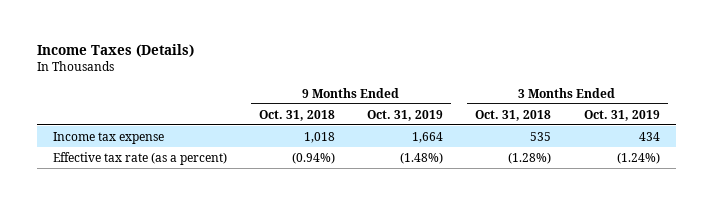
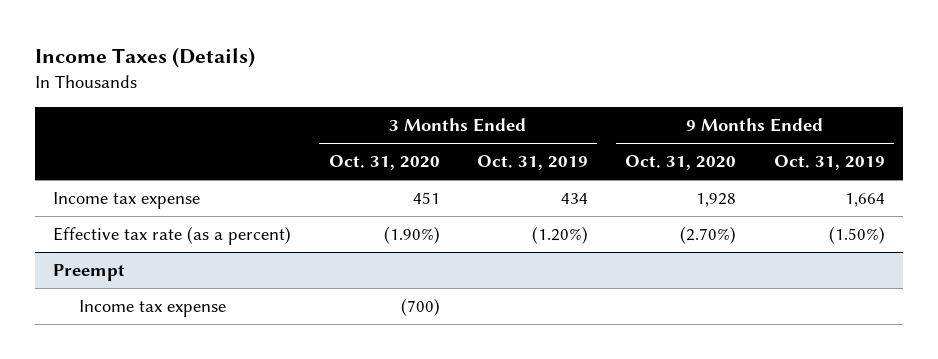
- | 9 Months Ended Oct. 31, 2018 | 9 Months Ended Oct. 31, 2019 | 3 Months Ended Oct. 31, 2018 | 3 Months Ended Oct. 31, 2019
+ | 3 Months Ended Oct. 31, 2020 | 3 Months Ended Oct. 31, 2019 | 9 Months Ended Oct. 31, 2020 | 9 Months Ended Oct. 31, 2019
- Effective tax rate (as a percent) | (0.94%) | (1.48%) | (1.28%) | (1.24%)
+ Effective tax rate (as a percent) | (1.90%) | (1.20%) | (2.70%) | (1.50%)
+ Preempt
+ Income tax expense | (700) | | |

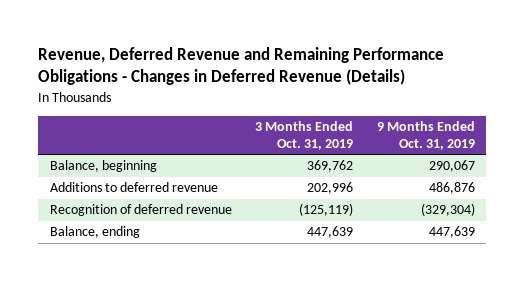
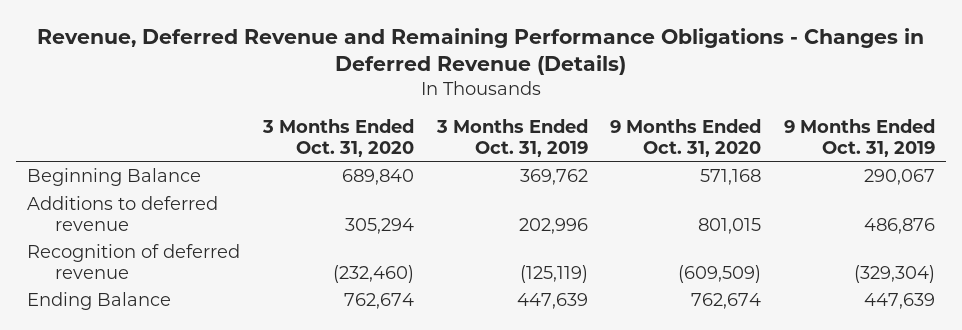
- | 3 Months Ended Oct. 31, 2019 | 9 Months Ended Oct. 31, 2019
+ | 3 Months Ended Oct. 31, 2020 | 3 Months Ended Oct. 31, 2019 | 9 Months Ended Oct. 31, 2020 | 9 Months Ended Oct. 31, 2019
- Balance, beginning | 369,762 | 290,067
+ Beginning Balance | 689,840 | 369,762 | 571,168 | 290,067
- Balance, ending | 447,639 | 447,639
+ Ending Balance | 762,674 | 447,639 | 762,674 | 447,639

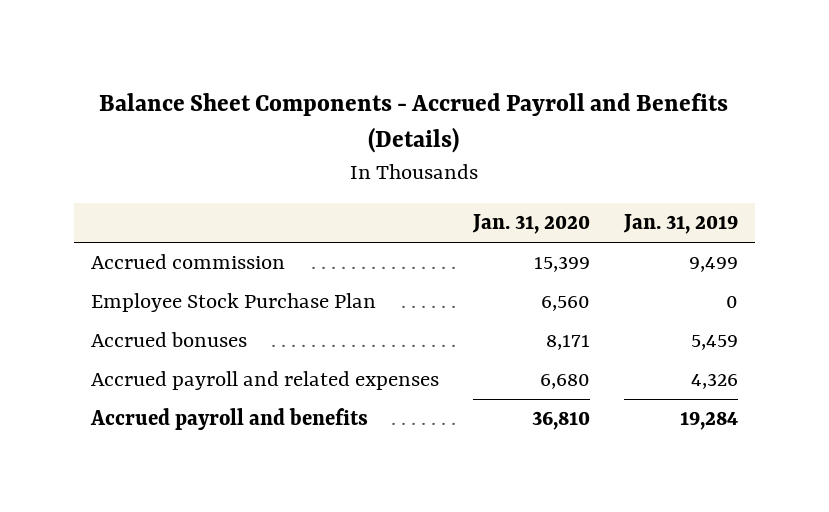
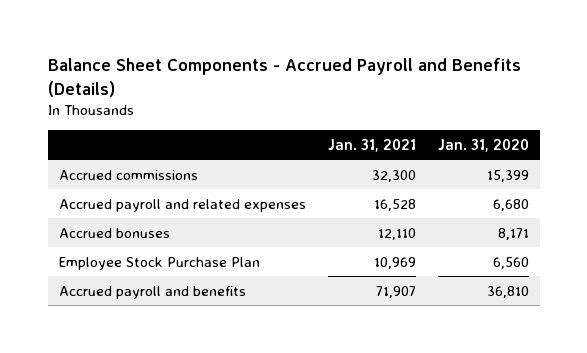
- | Jan. 31, 2020 | Jan. 31, 2019
+ | Jan. 31, 2021 | Jan. 31, 2020
- Accrued commission | 15,399 | 9,499
+ Accrued commissions | 32,300 | 15,399
moved down: Accrued bonuses | 12,110 | 8,171
moved down: Employee Stock Purchase Plan | 10,969 | 6,560

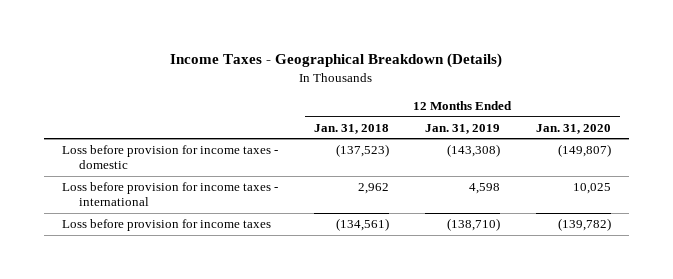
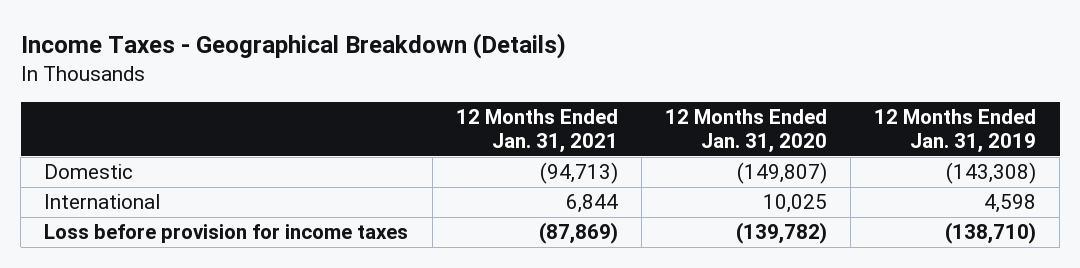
- | 12 Months Ended Jan. 31, 2018 | 12 Months Ended Jan. 31, 2019 | 12 Months Ended Jan. 31, 2020
+ | 12 Months Ended Jan. 31, 2021 | 12 Months Ended Jan. 31, 2020 | 12 Months Ended Jan. 31, 2019
- Loss before provision for income taxes - domestic | (137,523) | (143,308) | (149,807)
- Loss before provision for income taxes - international | 2,962 | 4,598 | 10,025
+ Domestic | (94,713) | (149,807) | (143,308)
+ International | 6,844 | 10,025 | 4,598

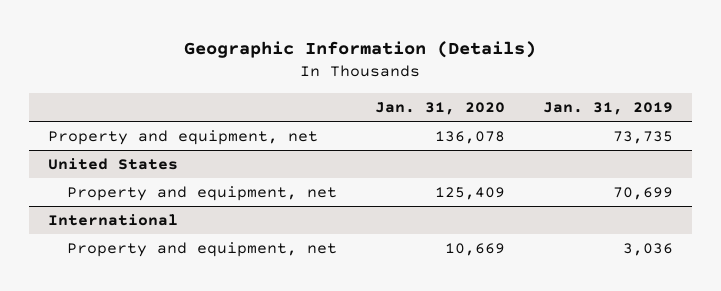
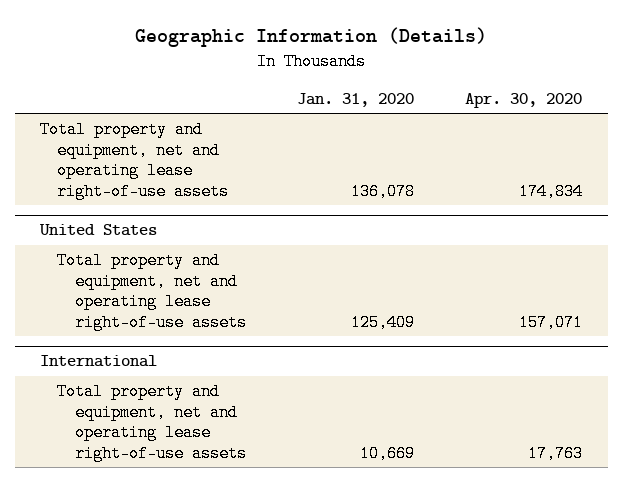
- | Jan. 31, 2020 | Jan. 31, 2019
+ | Jan. 31, 2020 | Apr. 30, 2020
- Property and equipment, net | 136,078 | 73,735
+ Total property and equipment, net and operating lease right-of-use assets | 136,078 | 174,834
@ United States
- Property and equipment, net | 125,409 | 70,699
+ Total property and equipment, net and operating lease right-of-use assets | 125,409 | 157,071
@ International
- Property and equipment, net | 10,669 | 3,036
+ Total property and equipment, net and operating lease right-of-use assets | 10,669 | 17,763

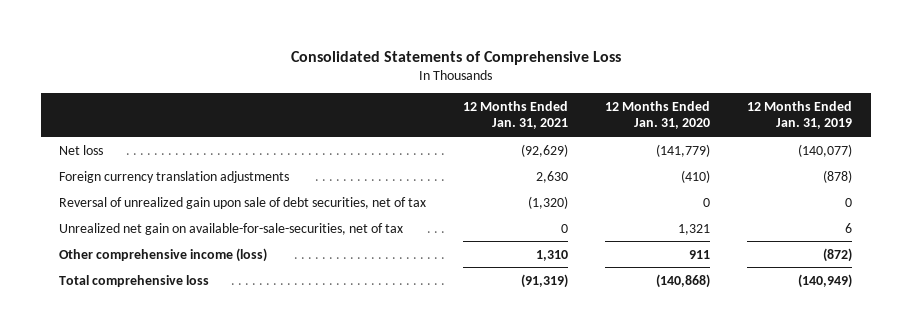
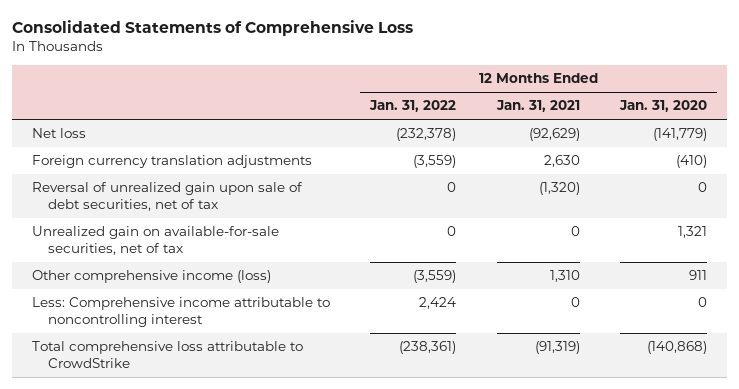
- | 12 Months Ended Jan. 31, 2021 | 12 Months Ended Jan. 31, 2020 | 12 Months Ended Jan. 31, 2019
+ | 12 Months Ended Jan. 31, 2022 | 12 Months Ended Jan. 31, 2021 | 12 Months Ended Jan. 31, 2020
- Unrealized net gain on available-for-sale-securities, net of tax | 0 | 1,321 | 6
+ Unrealized gain on available-for-sale securities, net of tax | 0 | 0 | 1,321
- Total comprehensive loss | (91,319) | (140,868) | (140,949)
+ Less: Comprehensive income attributable to noncontrolling interest | 2,424 | 0 | 0
+ Total comprehensive loss attributable to CrowdStrike | (238,361) | (91,319) | (140,868)

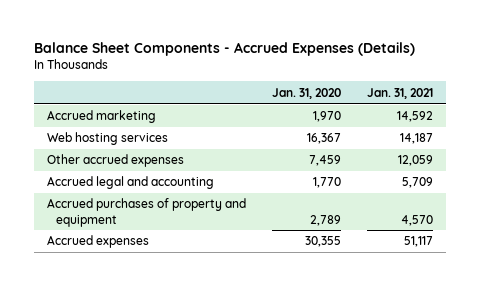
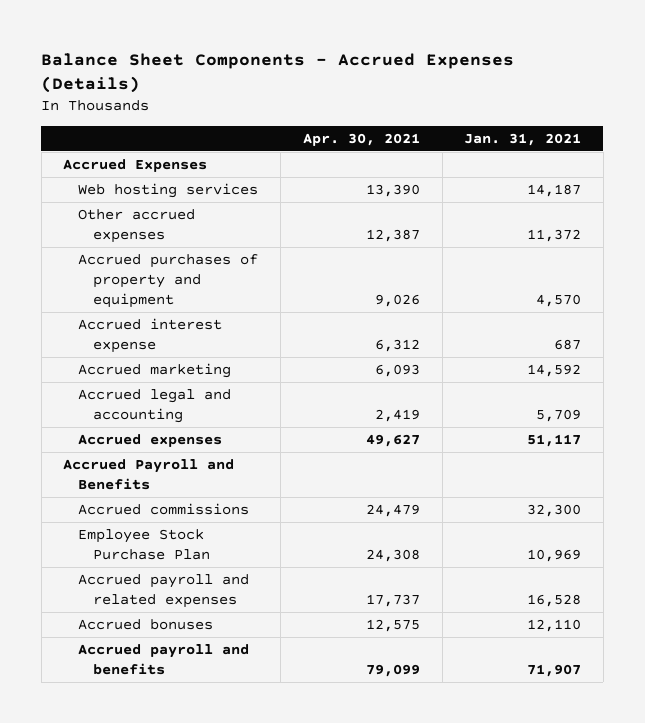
- | Jan. 31, 2020 | Jan. 31, 2021
+ | Apr. 30, 2021 | Jan. 31, 2021
+ Accrued Expenses
- Other accrued expenses | 7,459 | 12,059
+ Other accrued expenses | 12,387 | 11,372
+ Accrued interest expense | 6,312 | 687
moved down: Accrued marketing | 6,093 | 14,592
moved down: Accrued legal and accounting | 2,419 | 5,709
+ Accrued Payroll and Benefits
+ Accrued commissions | 24,479 | 32,300
+ Employee Stock Purchase Plan | 24,308 | 10,969
+ Accrued payroll and related expenses | 17,737 | 16,528
+ Accrued bonuses | 12,575 | 12,110
+ Accrued payroll and benefits | 79,099 | 71,907

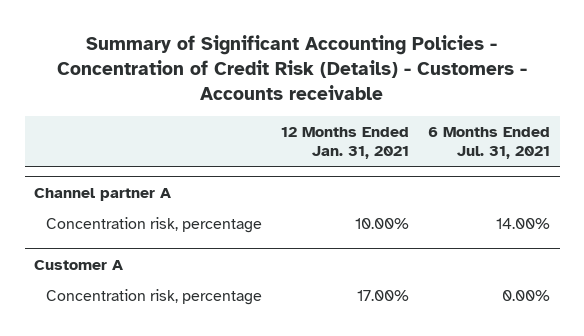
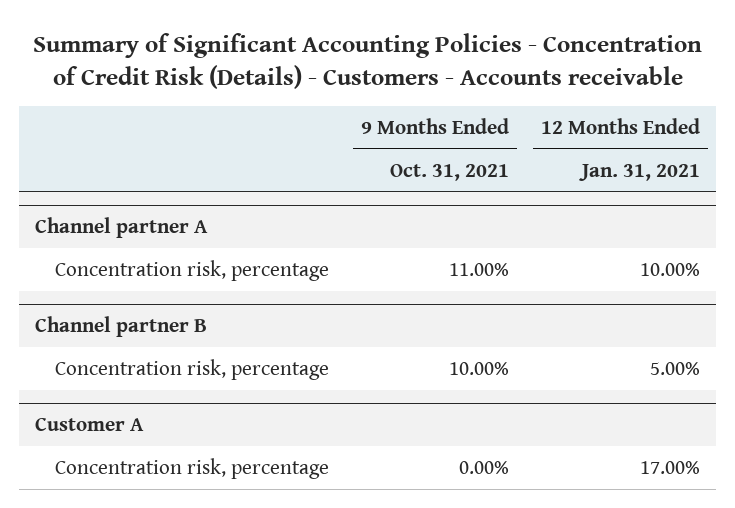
- | 12 Months Ended Jan. 31, 2021 | 6 Months Ended Jul. 31, 2021
+ | 9 Months Ended Oct. 31, 2021 | 12 Months Ended Jan. 31, 2021
+ Channel partner B
+ Concentration risk, percentage | 10.00% | 5.00%

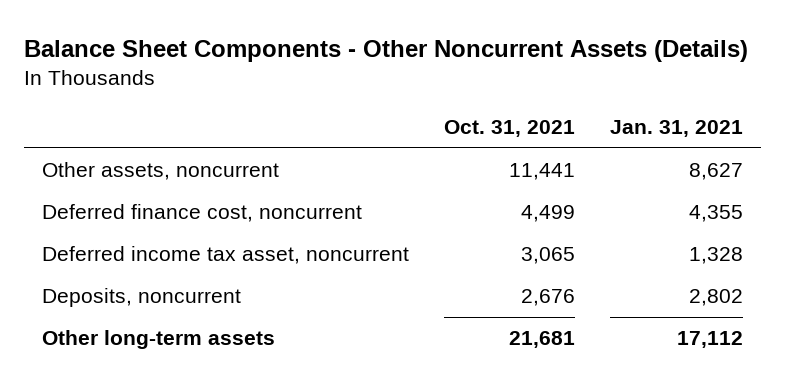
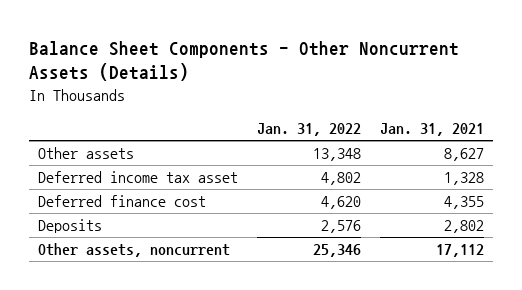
- | Oct. 31, 2021 | Jan. 31, 2021
+ | Jan. 31, 2022 | Jan. 31, 2021
- Other assets, noncurrent | 11,441 | 8,627
- Deferred finance cost, noncurrent | 4,499 | 4,355
- Deferred income tax asset, noncurrent | 3,065 | 1,328
- Deposits, noncurrent | 2,676 | 2,802
- Other long-term assets | 21,681 | 17,112
+ Other assets | 13,348 | 8,627
+ Deferred income tax asset | 4,802 | 1,328
+ Deferred finance cost | 4,620 | 4,355
+ Deposits | 2,576 | 2,802
+ Other assets, noncurrent | 25,346 | 17,112

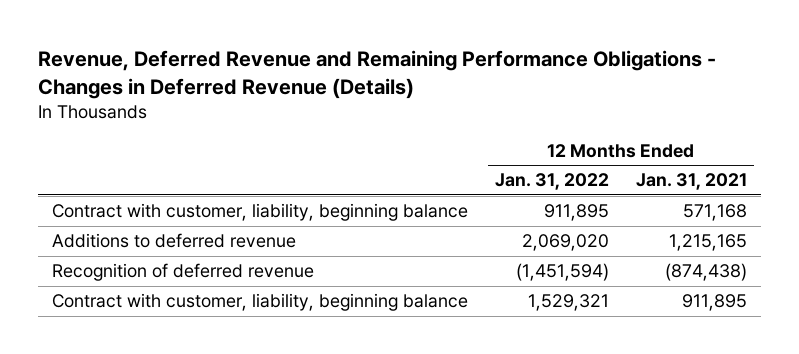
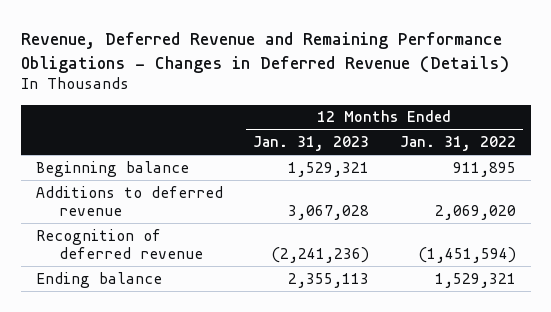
- | 12 Months Ended Jan. 31, 2022 | 12 Months Ended Jan. 31, 2021
+ | 12 Months Ended Jan. 31, 2023 | 12 Months Ended Jan. 31, 2022
- Contract with customer, liability, beginning balance | 911,895 | 571,168
+ Beginning balance | 1,529,321 | 911,895
- Contract with customer, liability, beginning balance | 1,529,321 | 911,895
+ Ending balance | 2,355,113 | 1,529,321

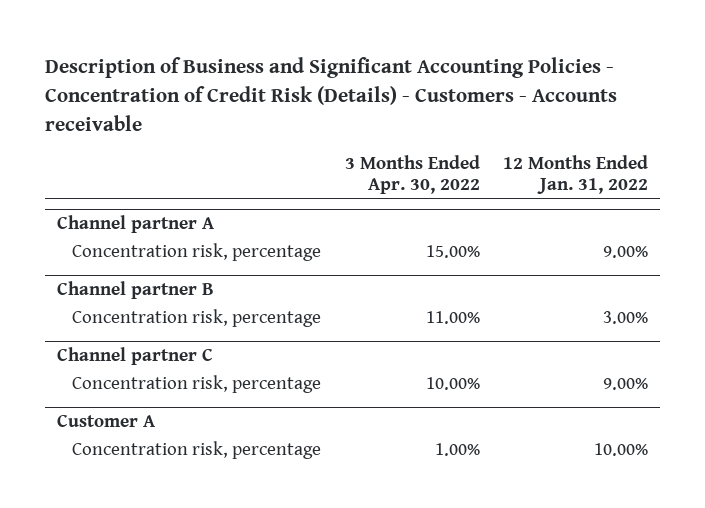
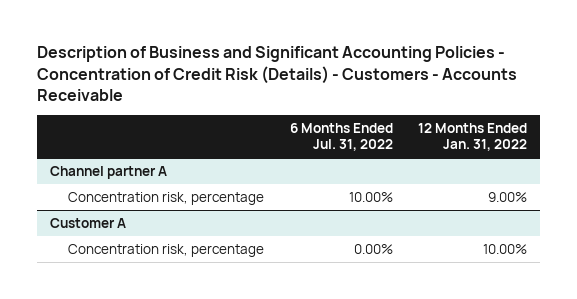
- Description of Business and Significant Accounting Policies - Concentration of Credit Risk (Details) - Customers - Accounts receivable
+ Description of Business and Significant Accounting Policies - Concentration of Credit Risk (Details) - Customers - Accounts Receivable
- | 3 Months Ended Apr. 30, 2022 | 12 Months Ended Jan. 31, 2022
+ | 6 Months Ended Jul. 31, 2022 | 12 Months Ended Jan. 31, 2022
- Channel partner B
- Concentration risk, percentage | 11.00% | 3.00%
- Channel partner C
- Concentration risk, percentage | 10.00% | 9.00%

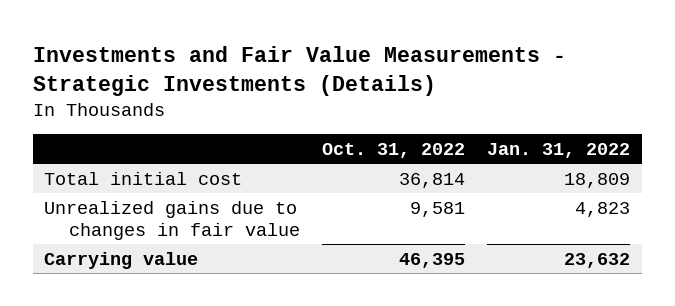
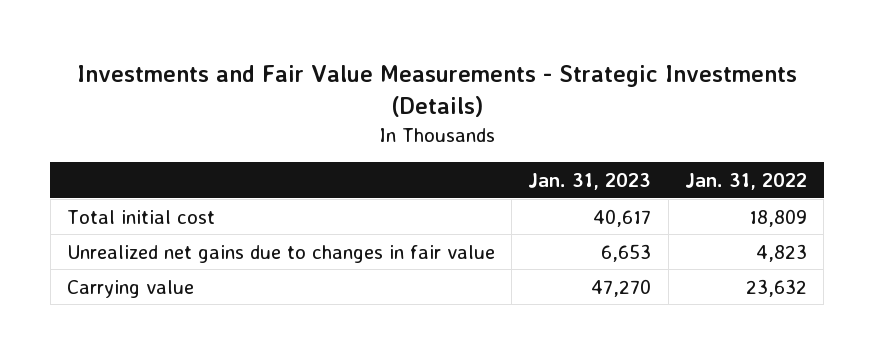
- | Oct. 31, 2022 | Jan. 31, 2022
+ | Jan. 31, 2023 | Jan. 31, 2022
- Unrealized gains due to changes in fair value | 9,581 | 4,823
+ Unrealized net gains due to changes in fair value | 6,653 | 4,823

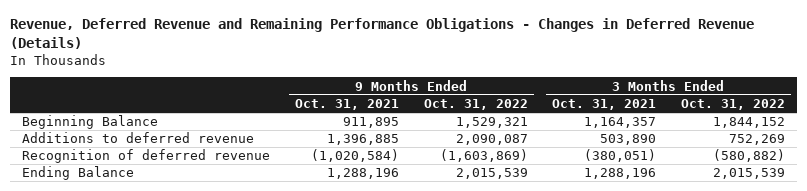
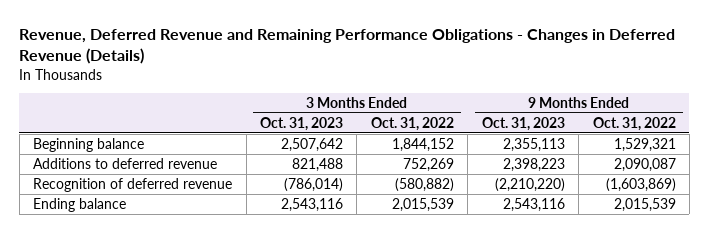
- | 9 Months Ended Oct. 31, 2021 | 9 Months Ended Oct. 31, 2022 | 3 Months Ended Oct. 31, 2021 | 3 Months Ended Oct. 31, 2022
+ | 3 Months Ended Oct. 31, 2023 | 3 Months Ended Oct. 31, 2022 | 9 Months Ended Oct. 31, 2023 | 9 Months Ended Oct. 31, 2022
- Beginning Balance | 911,895 | 1,529,321 | 1,164,357 | 1,844,152
+ Beginning balance | 2,507,642 | 1,844,152 | 2,355,113 | 1,529,321
- Ending Balance | 1,288,196 | 2,015,539 | 1,288,196 | 2,015,539
+ Ending balance | 2,543,116 | 2,015,539 | 2,543,116 | 2,015,539

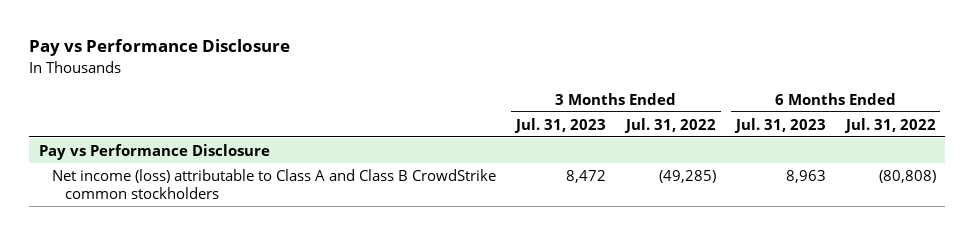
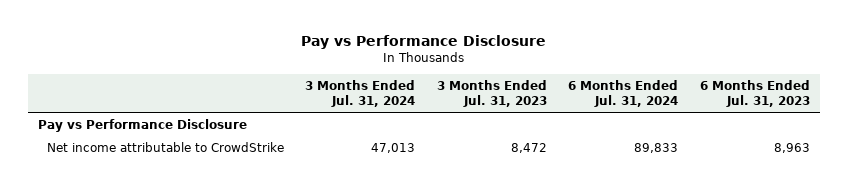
- | 3 Months Ended Jul. 31, 2023 | 3 Months Ended Jul. 31, 2022 | 6 Months Ended Jul. 31, 2023 | 6 Months Ended Jul. 31, 2022
+ | 3 Months Ended Jul. 31, 2024 | 3 Months Ended Jul. 31, 2023 | 6 Months Ended Jul. 31, 2024 | 6 Months Ended Jul. 31, 2023
- Net income (loss) attributable to Class A and Class B CrowdStrike common stockholders | 8,472 | (49,285) | 8,963 | (80,808)
+ Net income attributable to CrowdStrike | 47,013 | 8,472 | 89,833 | 8,963

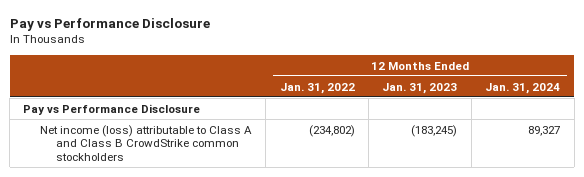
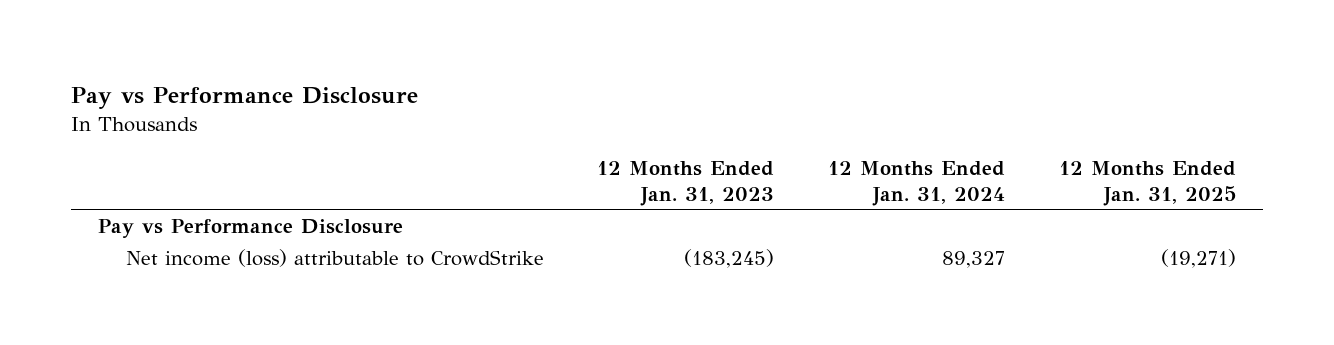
- | 12 Months Ended Jan. 31, 2022 | 12 Months Ended Jan. 31, 2023 | 12 Months Ended Jan. 31, 2024
+ | 12 Months Ended Jan. 31, 2023 | 12 Months Ended Jan. 31, 2024 | 12 Months Ended Jan. 31, 2025
- Net income (loss) attributable to Class A and Class B CrowdStrike common stockholders | (234,802) | (183,245) | 89,327
+ Net income (loss) attributable to CrowdStrike | (183,245) | 89,327 | (19,271)

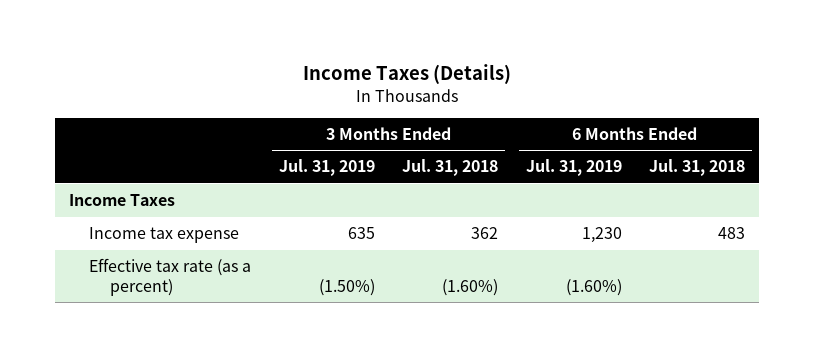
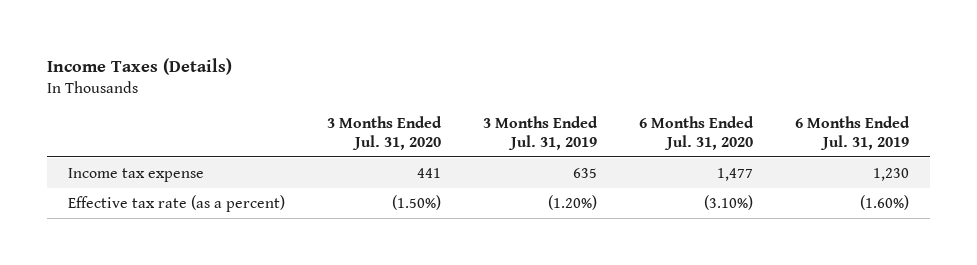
- | 3 Months Ended Jul. 31, 2019 | 3 Months Ended Jul. 31, 2018 | 6 Months Ended Jul. 31, 2019 | 6 Months Ended Jul. 31, 2018
+ | 3 Months Ended Jul. 31, 2020 | 3 Months Ended Jul. 31, 2019 | 6 Months Ended Jul. 31, 2020 | 6 Months Ended Jul. 31, 2019
- Income Taxes
- Effective tax rate (as a percent) | (1.50%) | (1.60%) | (1.60%) |
+ Effective tax rate (as a percent) | (1.50%) | (1.20%) | (3.10%) | (1.60%)

